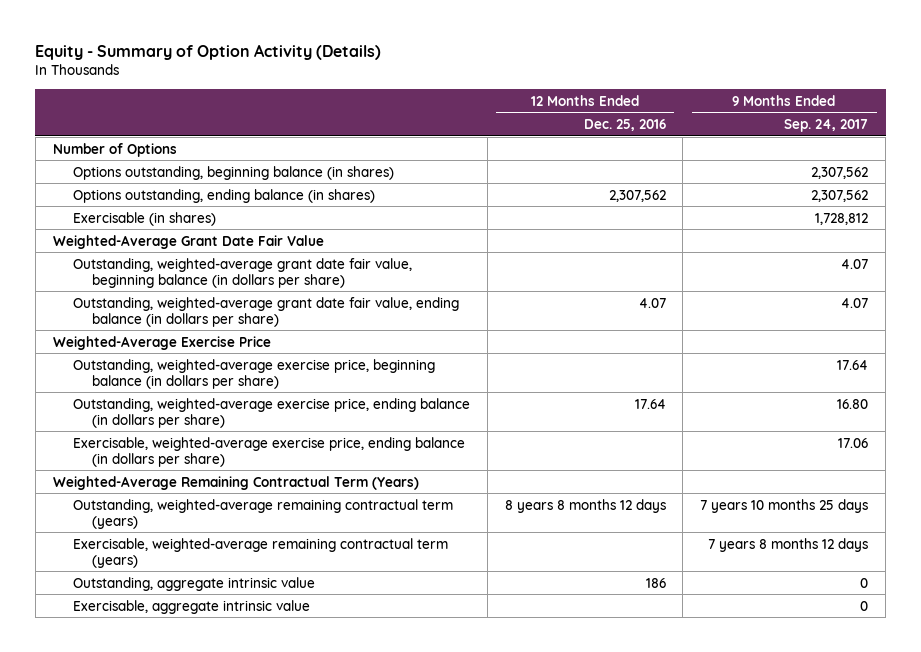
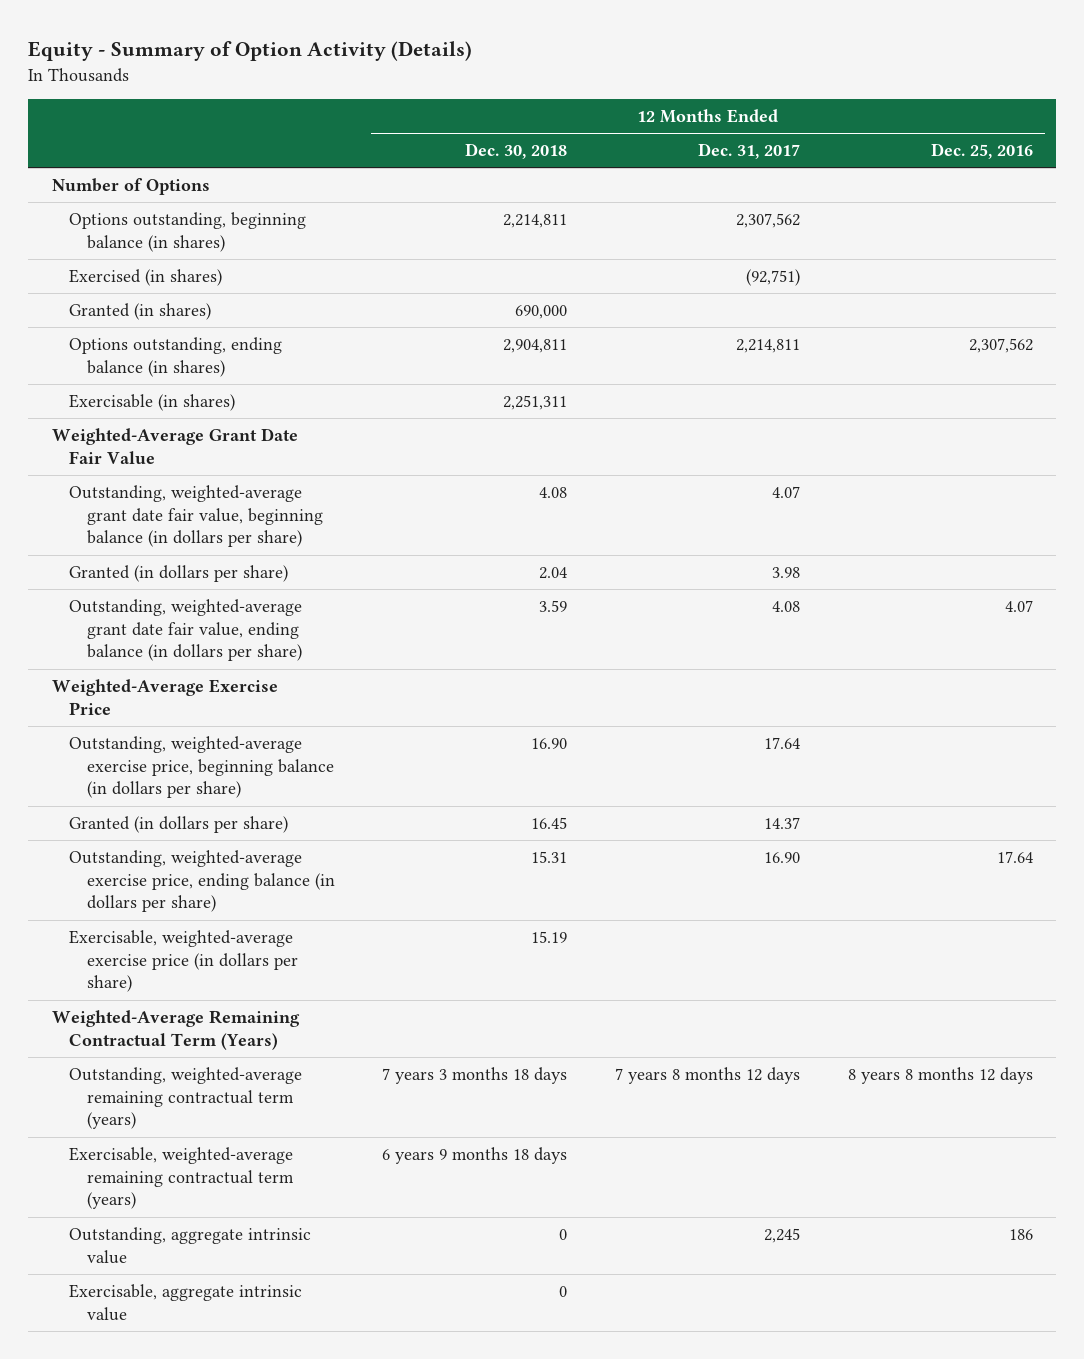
- | 12 Months Ended Dec. 25, 2016 | 9 Months Ended Sep. 24, 2017
+ | 12 Months Ended Dec. 30, 2018 | 12 Months Ended Dec. 31, 2017 | 12 Months Ended Dec. 25, 2016
+ Exercised (in shares) | | (92,751) |
+ Granted (in shares) | 690,000 | |
+ Granted (in dollars per share) | 2.04 | 3.98 |
+ Granted (in dollars per share) | 16.45 | 14.37 |
- Exercisable, weighted-average exercise price, ending balance (in dollars per share) | | 17.06
+ Exercisable, weighted-average exercise price (in dollars per share) | 15.19 | |

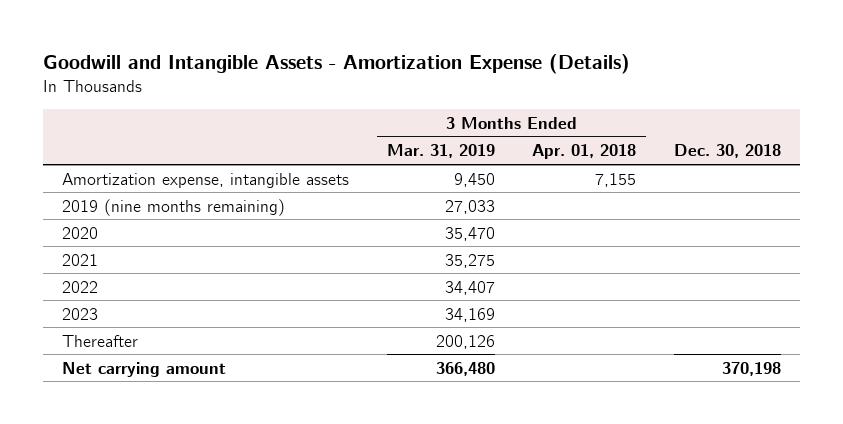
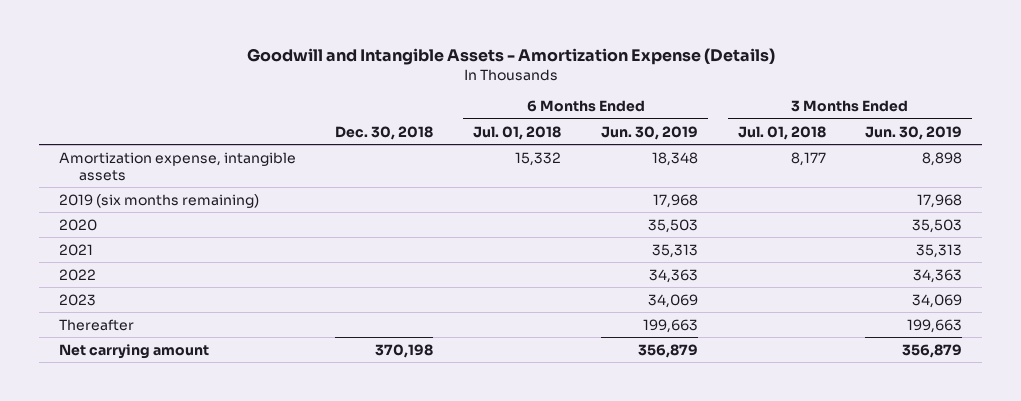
- | 3 Months Ended Mar. 31, 2019 | 3 Months Ended Apr. 01, 2018 | Dec. 30, 2018
+ | Dec. 30, 2018 | 6 Months Ended Jul. 01, 2018 | 6 Months Ended Jun. 30, 2019 | 3 Months Ended Jul. 01, 2018 | 3 Months Ended Jun. 30, 2019
- 2019 (nine months remaining) | 27,033 | |
+ 2019 (six months remaining) | | | 17,968 | | 17,968

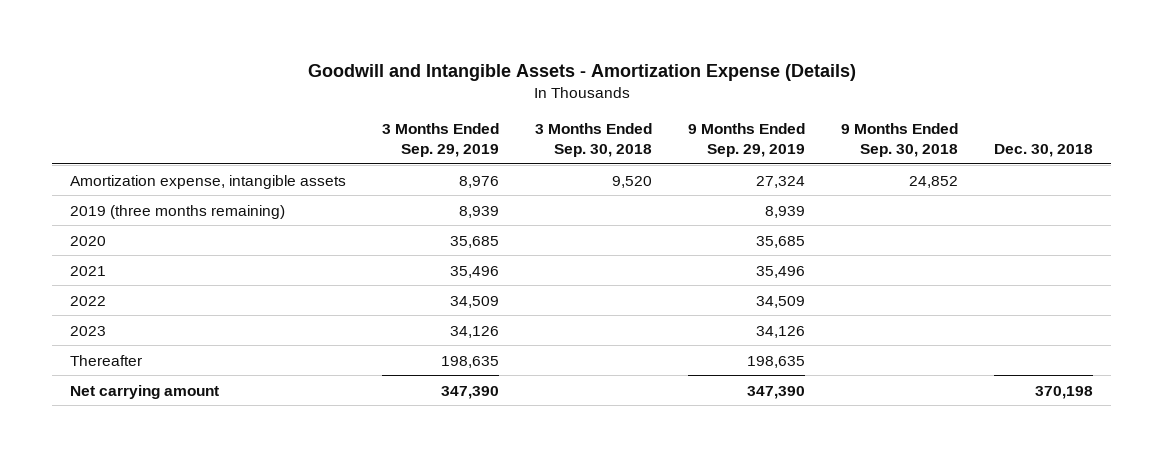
- | Dec. 30, 2018 | 6 Months Ended Jul. 01, 2018 | 6 Months Ended Jun. 30, 2019 | 3 Months Ended Jul. 01, 2018 | 3 Months Ended Jun. 30, 2019
+ | 3 Months Ended Sep. 29, 2019 | 3 Months Ended Sep. 30, 2018 | 9 Months Ended Sep. 29, 2019 | 9 Months Ended Sep. 30, 2018 | Dec. 30, 2018
- 2019 (six months remaining) | | | 17,968 | | 17,968
+ 2019 (three months remaining) | 8,939 | | 8,939 | |

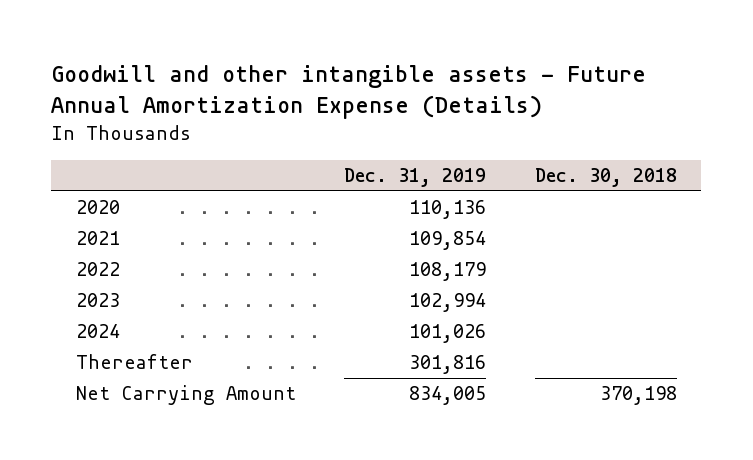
- Goodwill and Intangible Assets - Amortization Expense (Details)
+ Goodwill and other intangible assets - Future Annual Amortization Expense (Details)
- | 3 Months Ended Sep. 29, 2019 | 3 Months Ended Sep. 30, 2018 | 9 Months Ended Sep. 29, 2019 | 9 Months Ended Sep. 30, 2018 | Dec. 30, 2018
+ | Dec. 31, 2019 | Dec. 30, 2018
- Amortization expense, intangible assets | 8,976 | 9,520 | 27,324 | 24,852 |
- 2019 (three months remaining) | 8,939 | | 8,939 | |
+ 2024 | 101,026 |
- Net carrying amount | 347,390 | | 347,390 | | 370,198
+ Net Carrying Amount | 834,005 | 370,198

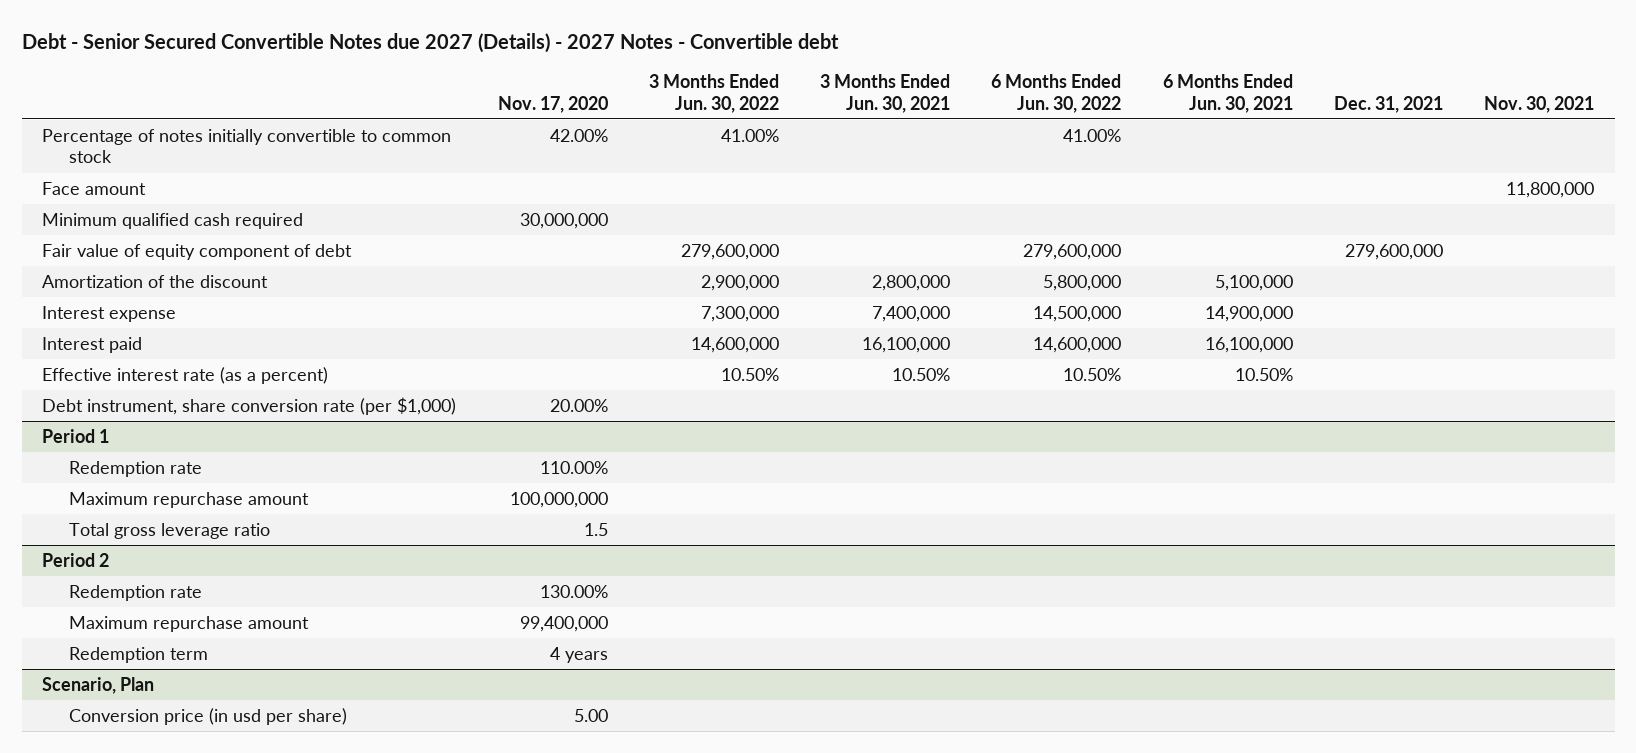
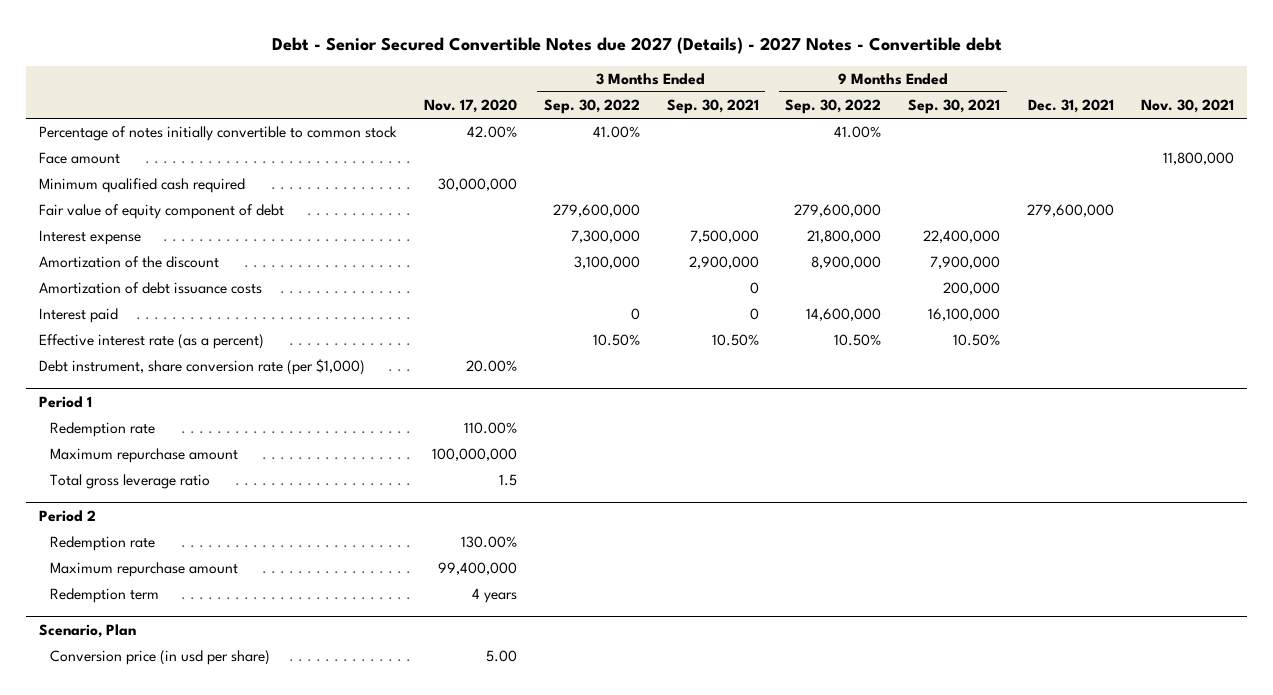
- | Nov. 17, 2020 | 3 Months Ended Jun. 30, 2022 | 3 Months Ended Jun. 30, 2021 | 6 Months Ended Jun. 30, 2022 | 6 Months Ended Jun. 30, 2021 | Dec. 31, 2021 | Nov. 30, 2021
+ | Nov. 17, 2020 | 3 Months Ended Sep. 30, 2022 | 3 Months Ended Sep. 30, 2021 | 9 Months Ended Sep. 30, 2022 | 9 Months Ended Sep. 30, 2021 | Dec. 31, 2021 | Nov. 30, 2021
moved down: Amortization of the discount | | 3,100,000 | 2,900,000 | 8,900,000 | 7,900,000 | |
+ Amortization of debt issuance costs | | | 0 | | 200,000 | |

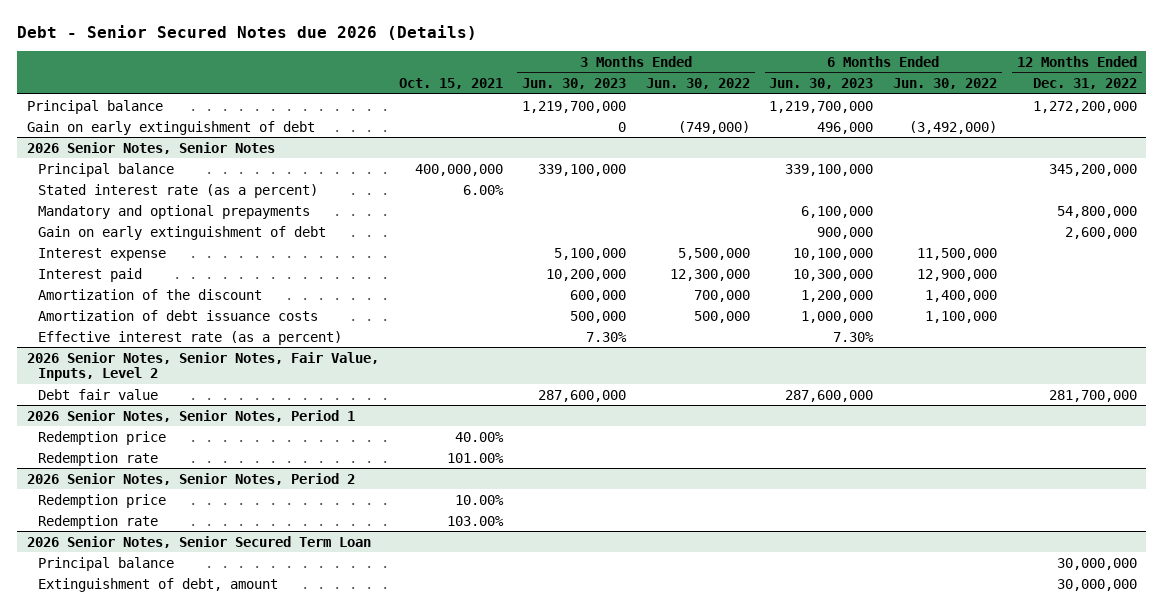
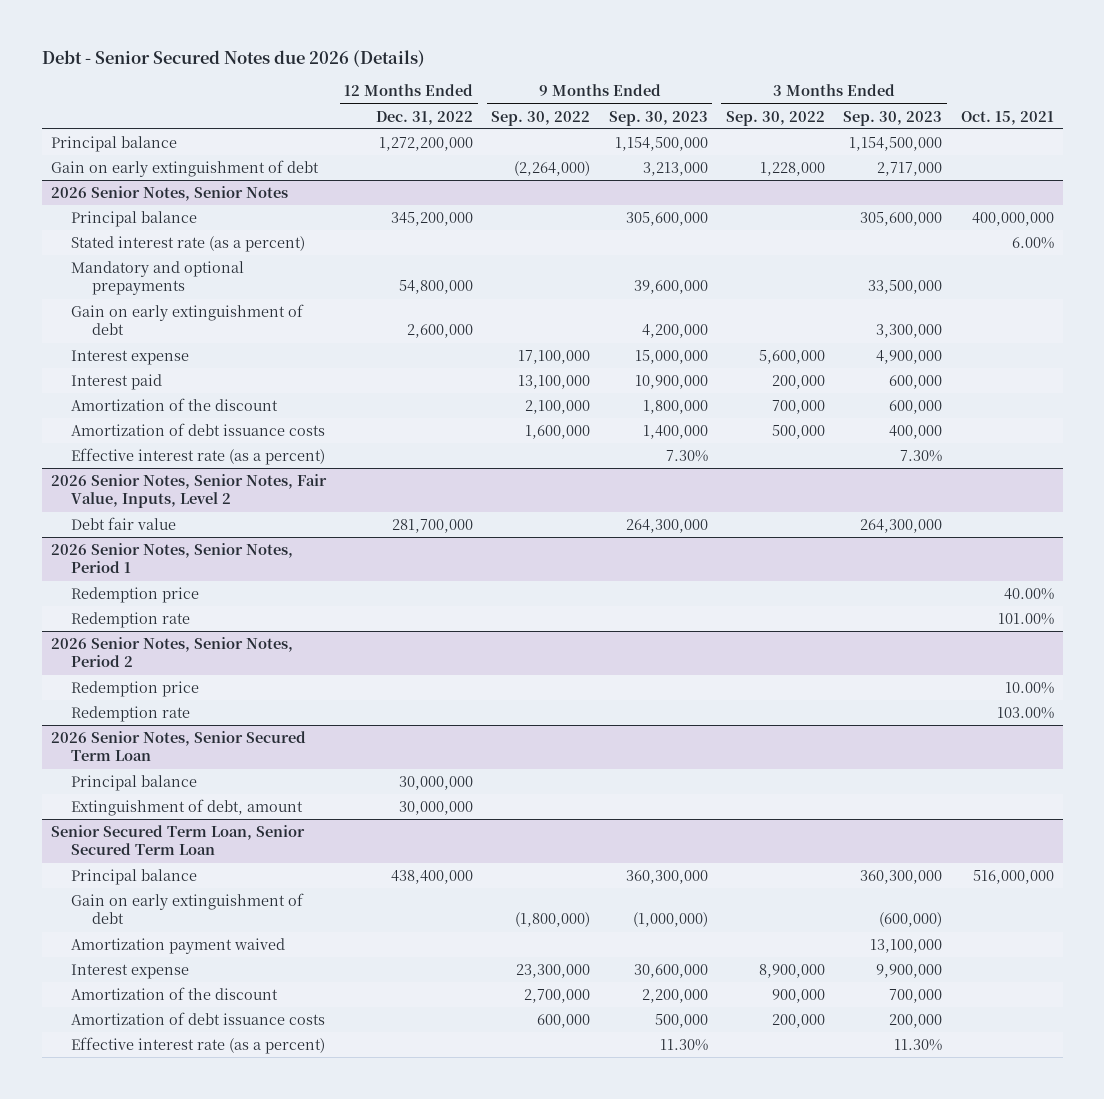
- | Oct. 15, 2021 | 3 Months Ended Jun. 30, 2023 | 3 Months Ended Jun. 30, 2022 | 6 Months Ended Jun. 30, 2023 | 6 Months Ended Jun. 30, 2022 | 12 Months Ended Dec. 31, 2022
+ | 12 Months Ended Dec. 31, 2022 | 9 Months Ended Sep. 30, 2022 | 9 Months Ended Sep. 30, 2023 | 3 Months Ended Sep. 30, 2022 | 3 Months Ended Sep. 30, 2023 | Oct. 15, 2021
+ Senior Secured Term Loan, Senior Secured Term Loan
+ Principal balance | 438,400,000 | | 360,300,000 | | 360,300,000 | 516,000,000
+ Gain on early extinguishment of debt | | (1,800,000) | (1,000,000) | | (600,000) |
+ Amortization payment waived | | | | | 13,100,000 |
+ Interest expense | | 23,300,000 | 30,600,000 | 8,900,000 | 9,900,000 |
+ Amortization of the discount | | 2,700,000 | 2,200,000 | 900,000 | 700,000 |
+ Amortization of debt issuance costs | | 600,000 | 500,000 | 200,000 | 200,000 |
+ Effective interest rate (as a percent) | | | 11.30% | | 11.30% |

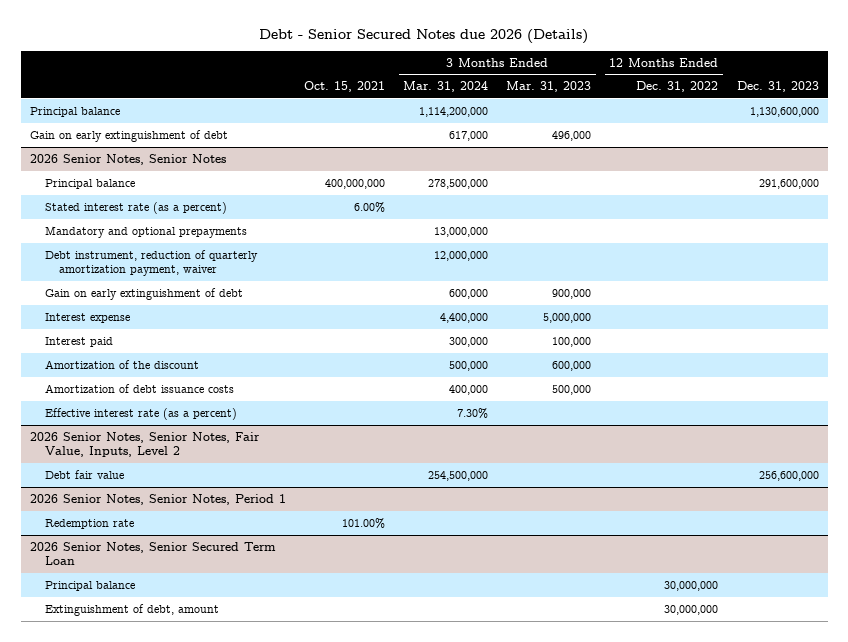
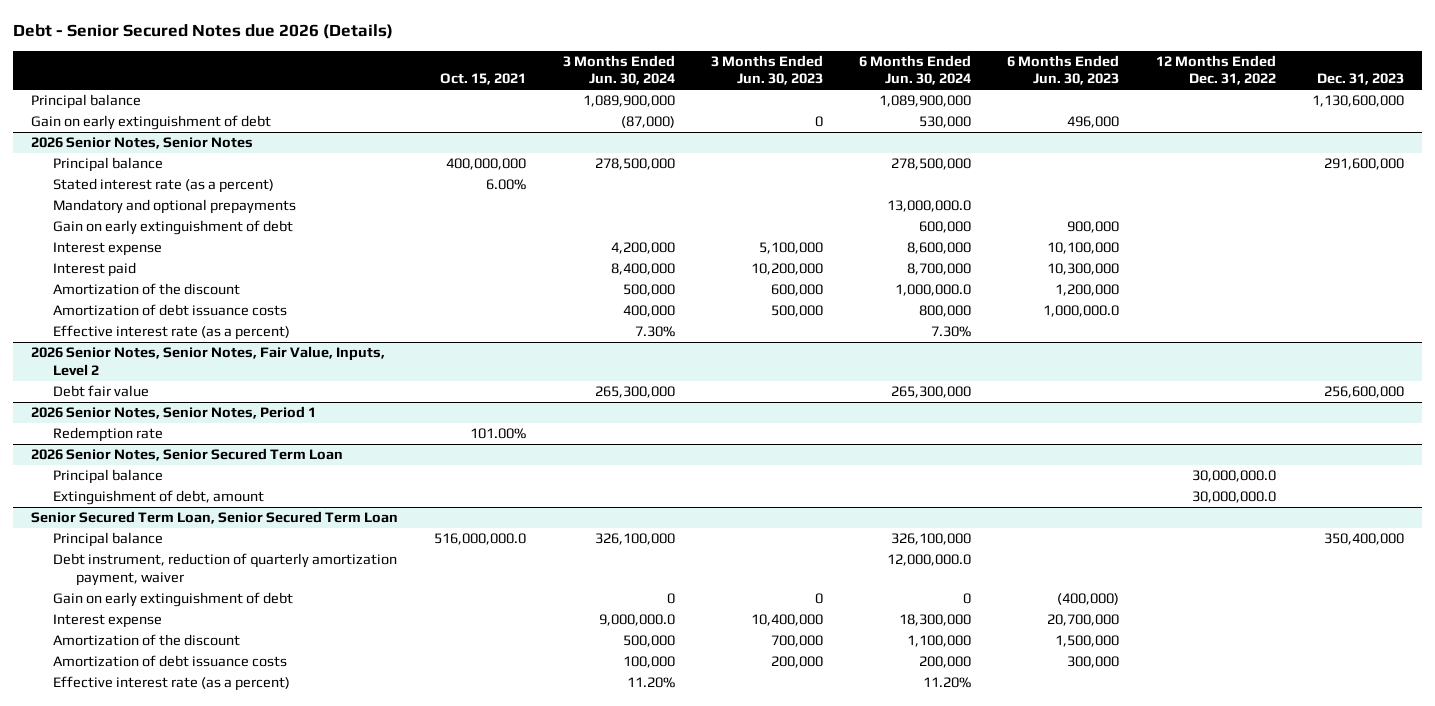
- | Oct. 15, 2021 | 3 Months Ended Mar. 31, 2024 | 3 Months Ended Mar. 31, 2023 | 12 Months Ended Dec. 31, 2022 | Dec. 31, 2023
+ | Oct. 15, 2021 | 3 Months Ended Jun. 30, 2024 | 3 Months Ended Jun. 30, 2023 | 6 Months Ended Jun. 30, 2024 | 6 Months Ended Jun. 30, 2023 | 12 Months Ended Dec. 31, 2022 | Dec. 31, 2023
@ 2026 Senior Notes, Senior Notes
- Debt instrument, reduction of quarterly amortization payment, waiver | | 12,000,000 | | |
@ 2026 Senior Notes, Senior Secured Term Loan
- Principal balance | | | | 30,000,000 |
- Extinguishment of debt, amount | | | | 30,000,000 |
+ Principal balance | | | | | | 30,000,000.0 |
+ Extinguishment of debt, amount | | | | | | 30,000,000.0 |
+ Senior Secured Term Loan, Senior Secured Term Loan
+ Principal balance | 516,000,000.0 | 326,100,000 | | 326,100,000 | | | 350,400,000
+ Debt instrument, reduction of quarterly amortization payment, waiver | | | | 12,000,000.0 | | |
+ Gain on early extinguishment of debt | | 0 | 0 | 0 | (400,000) | |
+ Interest expense | | 9,000,000.0 | 10,400,000 | 18,300,000 | 20,700,000 | |
+ Amortization of the discount | | 500,000 | 700,000 | 1,100,000 | 1,500,000 | |
+ Amortization of debt issuance costs | | 100,000 | 200,000 | 200,000 | 300,000 | |
+ Effective interest rate (as a percent) | | 11.20% | | 11.20% | | |

